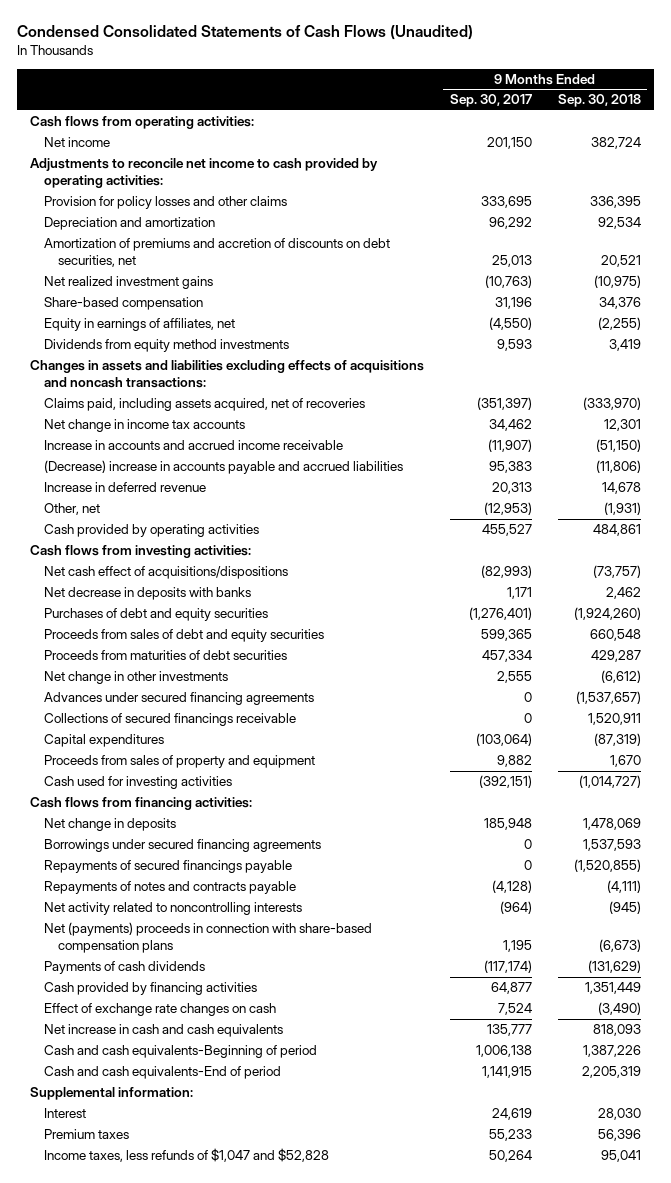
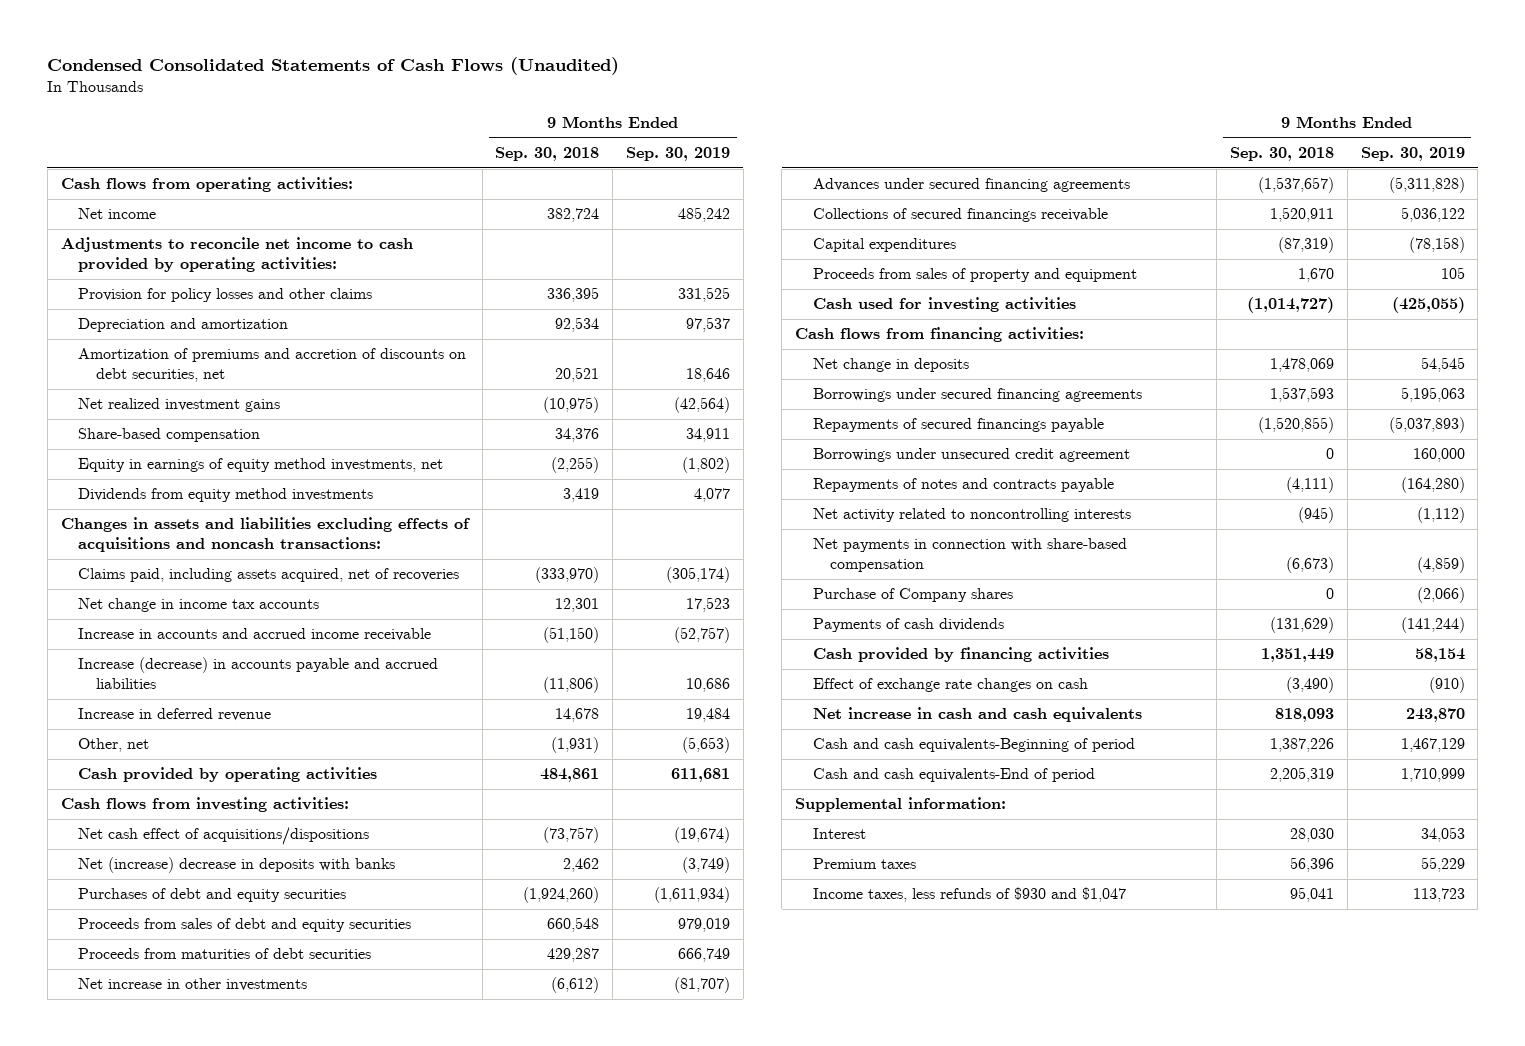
- | 9 Months Ended Sep. 30, 2017 | 9 Months Ended Sep. 30, 2018
+ | 9 Months Ended Sep. 30, 2018 | 9 Months Ended Sep. 30, 2019
- Equity in earnings of affiliates, net | (4,550) | (2,255)
+ Equity in earnings of equity method investments, net | (2,255) | (1,802)
- (Decrease) increase in accounts payable and accrued liabilities | 95,383 | (11,806)
+ Increase (decrease) in accounts payable and accrued liabilities | (11,806) | 10,686
- Net decrease in deposits with banks | 1,171 | 2,462
+ Net (increase) decrease in deposits with banks | 2,462 | (3,749)
- Net change in other investments | 2,555 | (6,612)
+ Net increase in other investments | (6,612) | (81,707)
+ Borrowings under unsecured credit agreement | 0 | 160,000
- Net (payments) proceeds in connection with share-based compensation plans | 1,195 | (6,673)
+ Net payments in connection with share-based compensation | (6,673) | (4,859)
+ Purchase of Company shares | 0 | (2,066)
- Income taxes, less refunds of $1,047 and $52,828 | 50,264 | 95,041
+ Income taxes, less refunds of $930 and $1,047 | 95,041 | 113,723

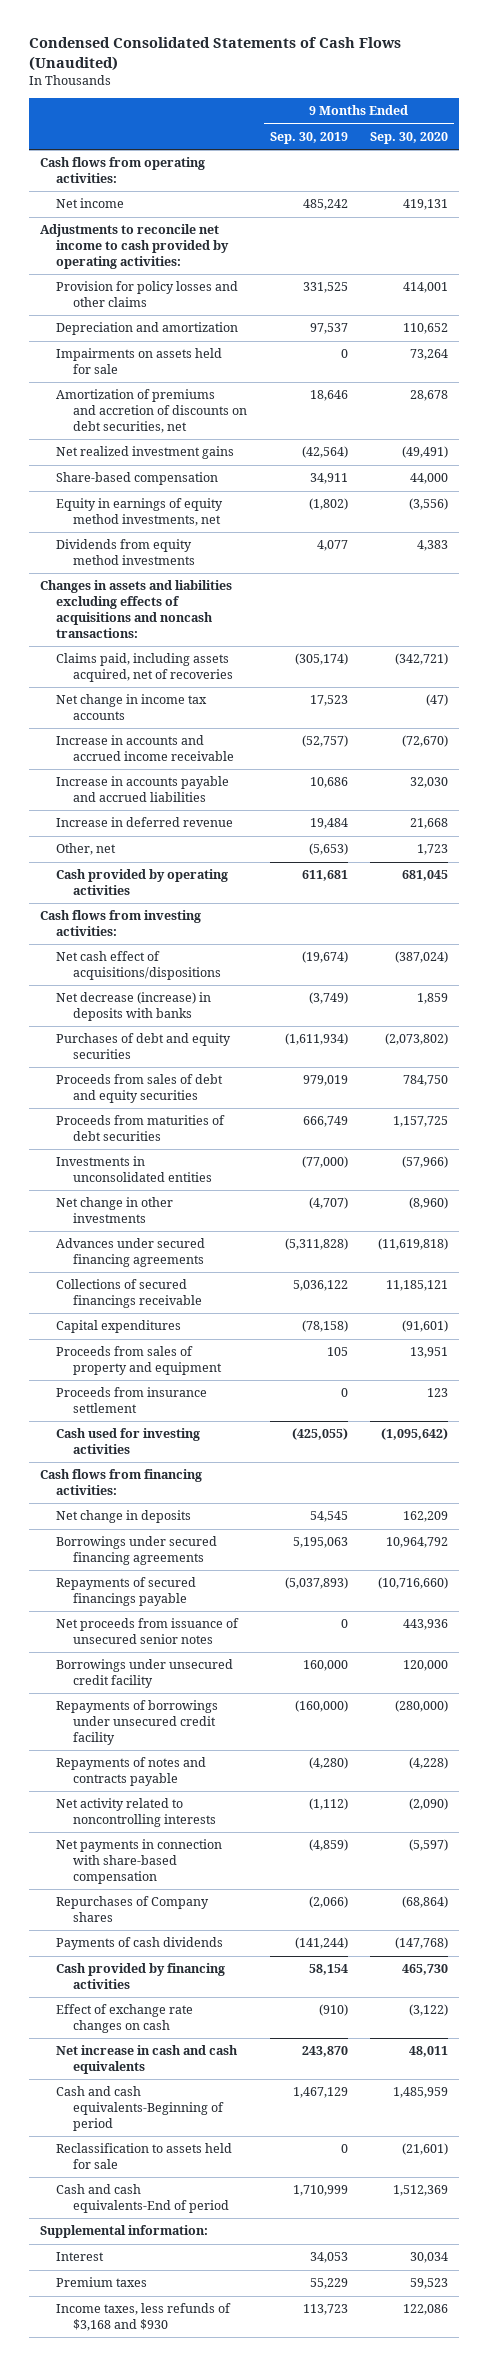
- | 9 Months Ended Sep. 30, 2018 | 9 Months Ended Sep. 30, 2019
+ | 9 Months Ended Sep. 30, 2019 | 9 Months Ended Sep. 30, 2020
+ Impairments on assets held for sale | 0 | 73,264
- Increase (decrease) in accounts payable and accrued liabilities | (11,806) | 10,686
+ Increase in accounts payable and accrued liabilities | 10,686 | 32,030
- Net (increase) decrease in deposits with banks | 2,462 | (3,749)
+ Net decrease (increase) in deposits with banks | (3,749) | 1,859
- Net increase in other investments | (6,612) | (81,707)
+ Investments in unconsolidated entities | (77,000) | (57,966)
+ Net change in other investments | (4,707) | (8,960)
+ Proceeds from insurance settlement | 0 | 123
- Borrowings under unsecured credit agreement | 0 | 160,000
- Repayments of notes and contracts payable | (4,111) | (164,280)
+ Net proceeds from issuance of unsecured senior notes | 0 | 443,936
+ Borrowings under unsecured credit facility | 160,000 | 120,000
+ Repayments of borrowings under unsecured credit facility | (160,000) | (280,000)
+ Repayments of notes and contracts payable | (4,280) | (4,228)
- Purchase of Company shares | 0 | (2,066)
+ Repurchases of Company shares | (2,066) | (68,864)
+ Reclassification to assets held for sale | 0 | (21,601)
- Income taxes, less refunds of $930 and $1,047 | 95,041 | 113,723
+ Income taxes, less refunds of $3,168 and $930 | 113,723 | 122,086

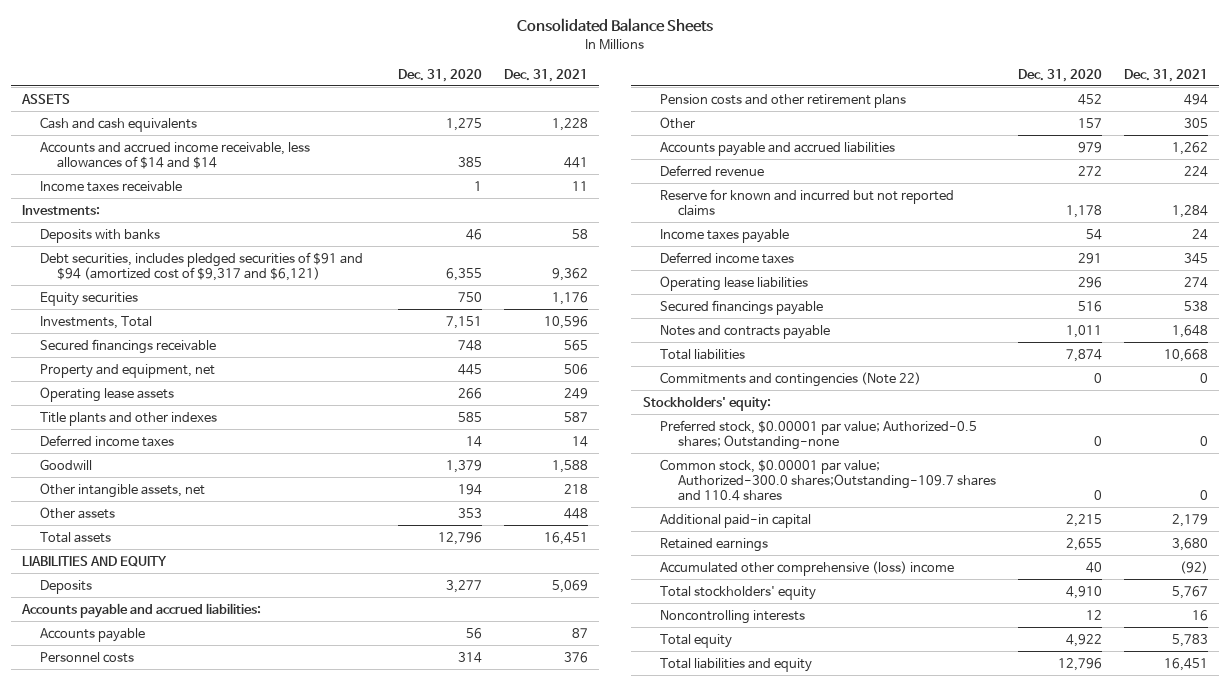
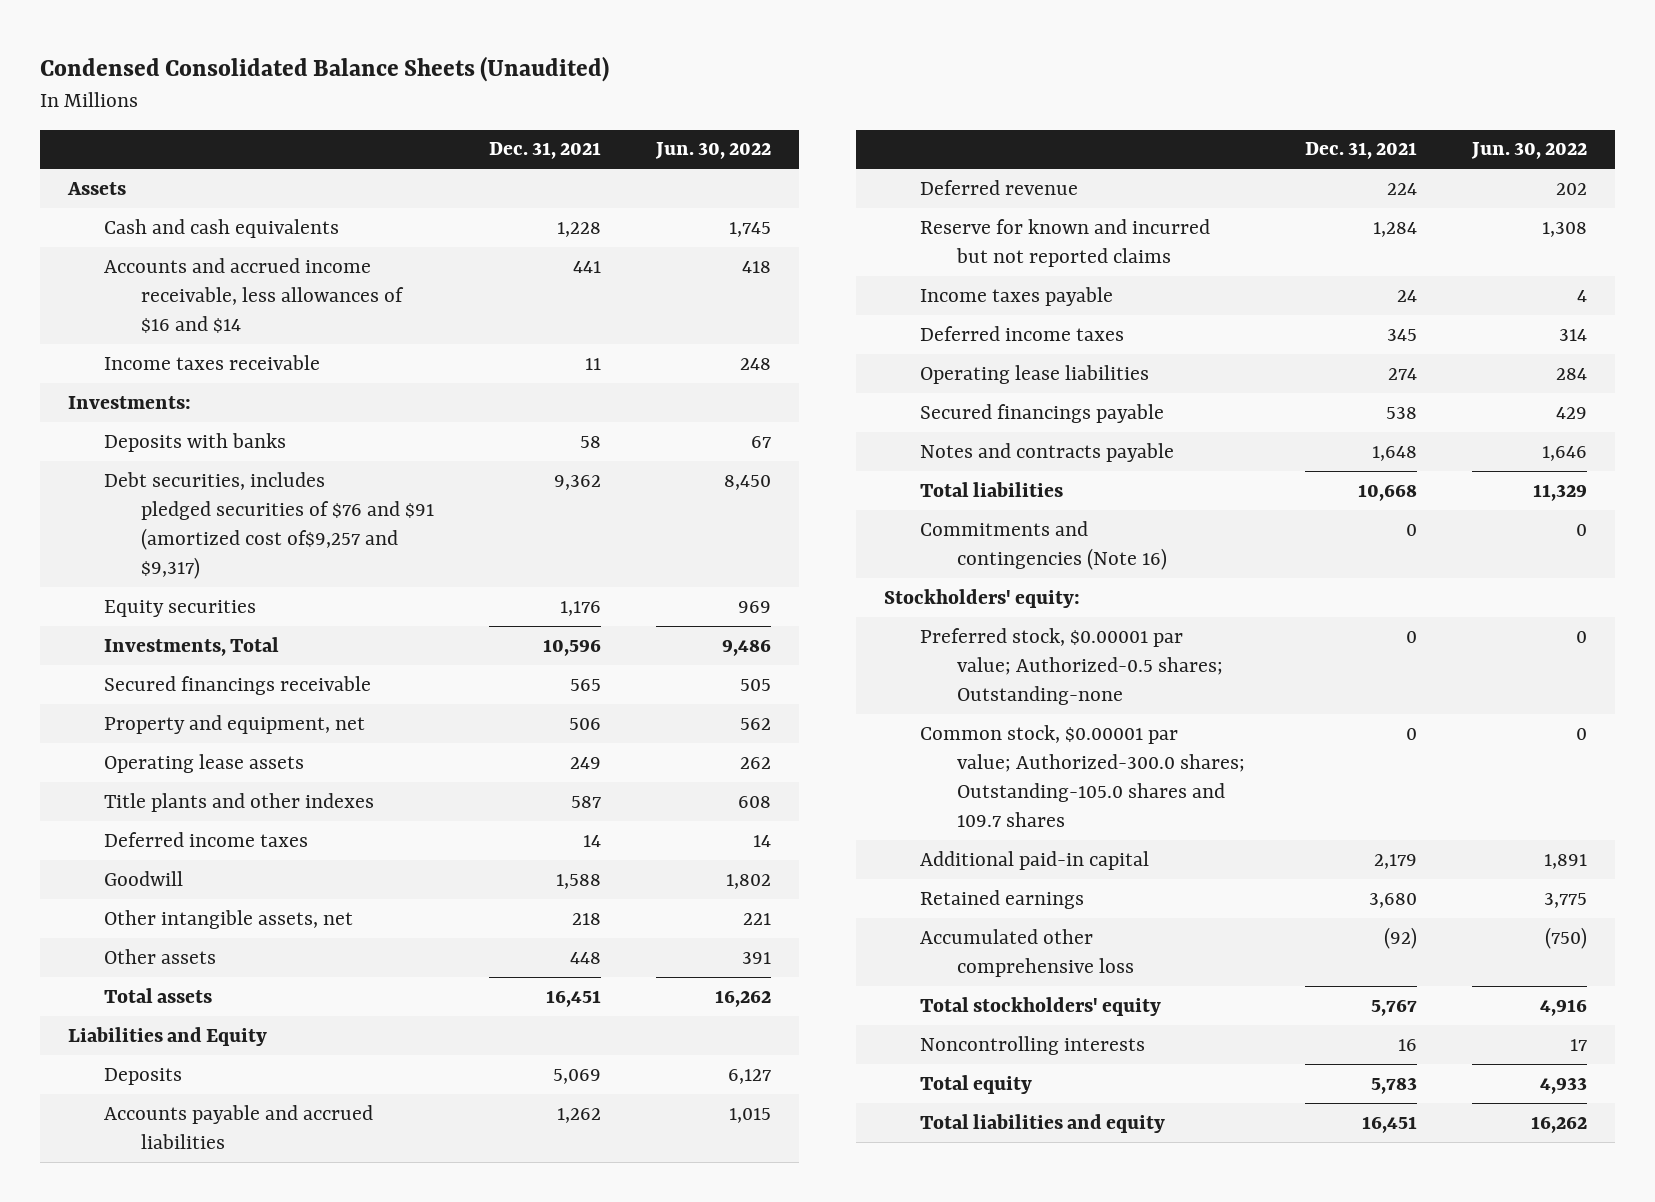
- Consolidated Balance Sheets
+ Condensed Consolidated Balance Sheets (Unaudited)
- | Dec. 31, 2020 | Dec. 31, 2021
+ | Dec. 31, 2021 | Jun. 30, 2022
- ASSETS
+ Assets
- Accounts and accrued income receivable, less allowances of $14 and $14 | 385 | 441
+ Accounts and accrued income receivable, less allowances of $16 and $14 | 441 | 418
- Debt securities, includes pledged securities of $91 and $94 (amortized cost of $9,317 and $6,121) | 6,355 | 9,362
+ Debt securities, includes pledged securities of $76 and $91 (amortized cost of$9,257 and $9,317) | 9,362 | 8,450
- LIABILITIES AND EQUITY
+ Liabilities and Equity
- Accounts payable and accrued liabilities:
- Accounts payable | 56 | 87
- Personnel costs | 314 | 376
- Pension costs and other retirement plans | 452 | 494
- Other | 157 | 305
- Commitments and contingencies (Note 22) | 0 | 0
+ Commitments and contingencies (Note 16) | 0 | 0
- Common stock, $0.00001 par value; Authorized-300.0 shares;Outstanding-109.7 shares and 110.4 shares | 0 | 0
+ Common stock, $0.00001 par value; Authorized-300.0 shares; Outstanding-105.0 shares and 109.7 shares | 0 | 0
- Accumulated other comprehensive (loss) income | 40 | (92)
+ Accumulated other comprehensive loss | (92) | (750)

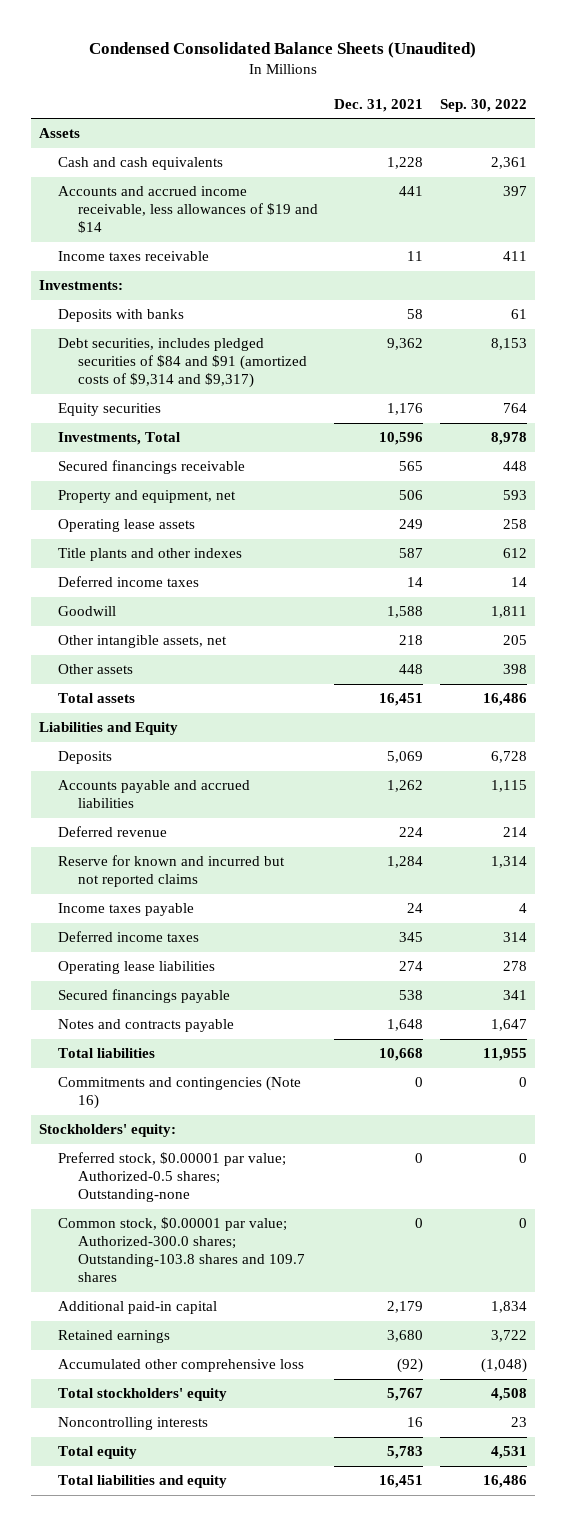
- | Dec. 31, 2021 | Jun. 30, 2022
+ | Dec. 31, 2021 | Sep. 30, 2022
- Accounts and accrued income receivable, less allowances of $16 and $14 | 441 | 418
+ Accounts and accrued income receivable, less allowances of $19 and $14 | 441 | 397
- Debt securities, includes pledged securities of $76 and $91 (amortized cost of$9,257 and $9,317) | 9,362 | 8,450
+ Debt securities, includes pledged securities of $84 and $91 (amortized costs of $9,314 and $9,317) | 9,362 | 8,153
- Common stock, $0.00001 par value; Authorized-300.0 shares; Outstanding-105.0 shares and 109.7 shares | 0 | 0
+ Common stock, $0.00001 par value; Authorized-300.0 shares; Outstanding-103.8 shares and 109.7 shares | 0 | 0

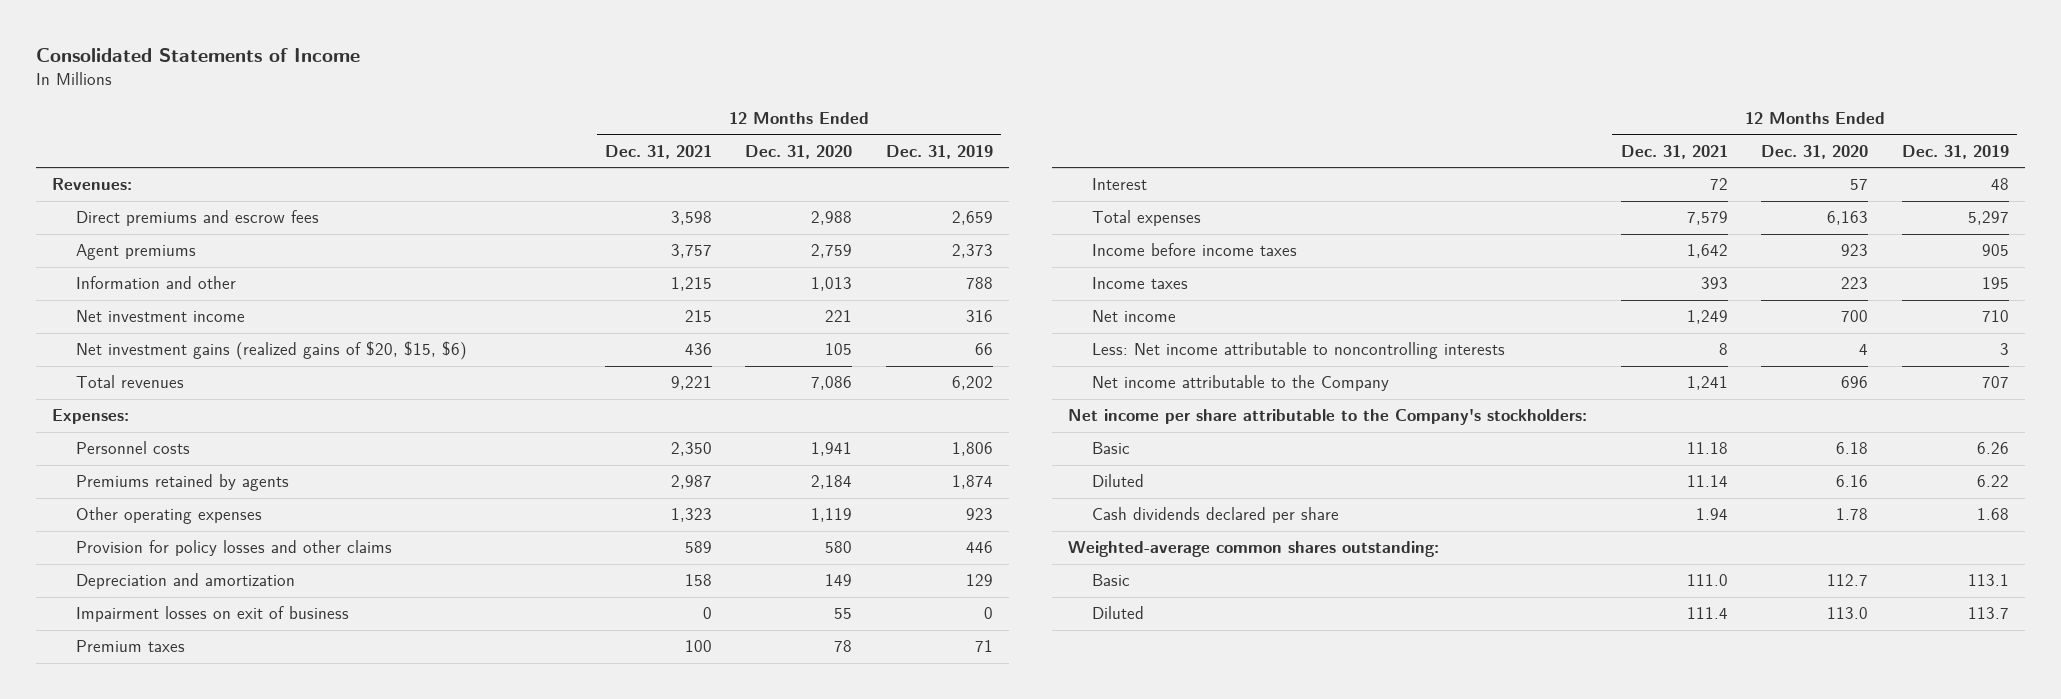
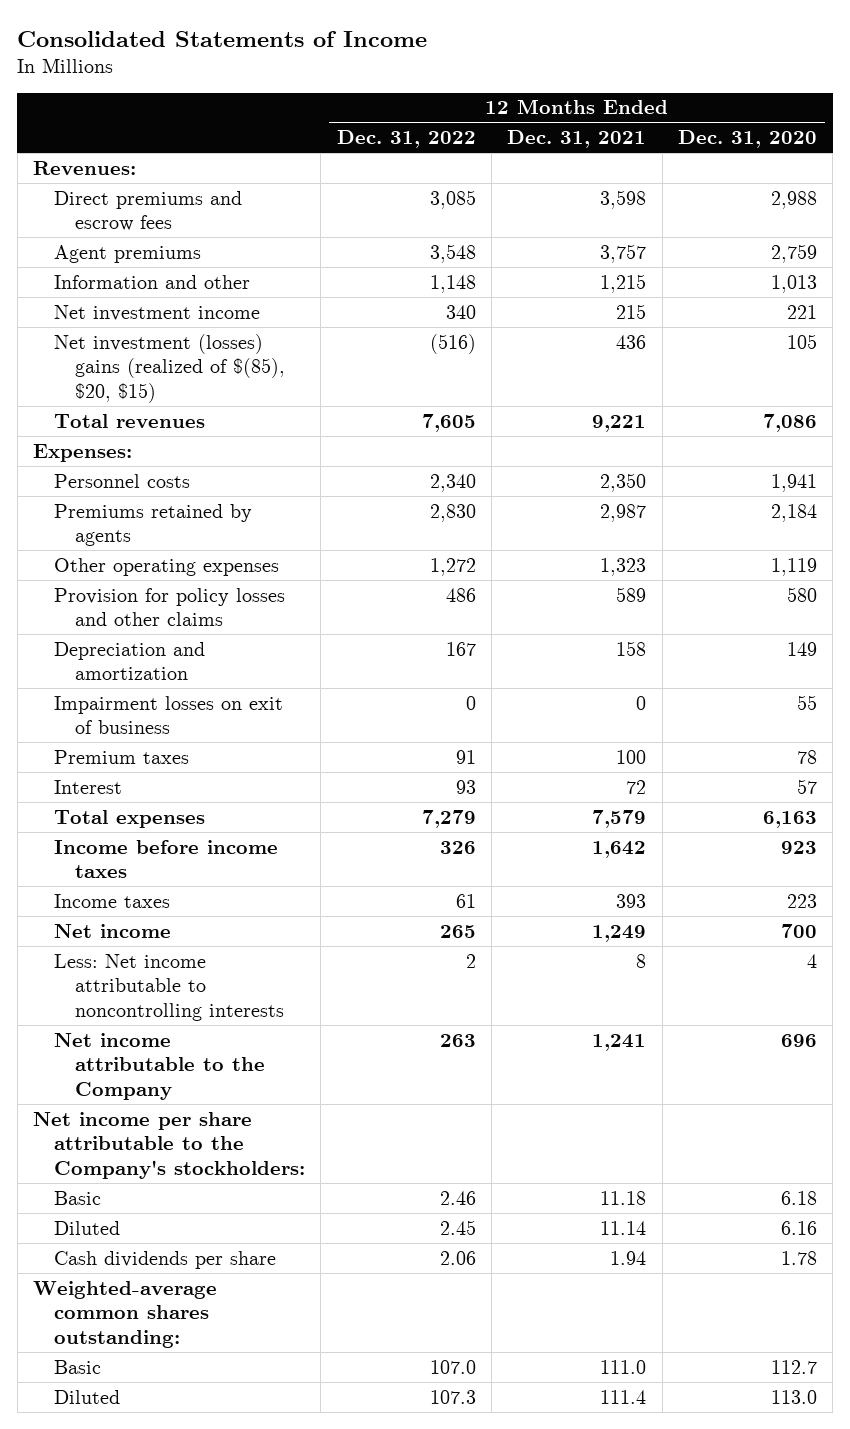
- | 12 Months Ended Dec. 31, 2021 | 12 Months Ended Dec. 31, 2020 | 12 Months Ended Dec. 31, 2019
+ | 12 Months Ended Dec. 31, 2022 | 12 Months Ended Dec. 31, 2021 | 12 Months Ended Dec. 31, 2020
- Net investment gains (realized gains of $20, $15, $6) | 436 | 105 | 66
+ Net investment (losses) gains (realized of $(85), $20, $15) | (516) | 436 | 105
- Cash dividends declared per share | 1.94 | 1.78 | 1.68
+ Cash dividends per share | 2.06 | 1.94 | 1.78

